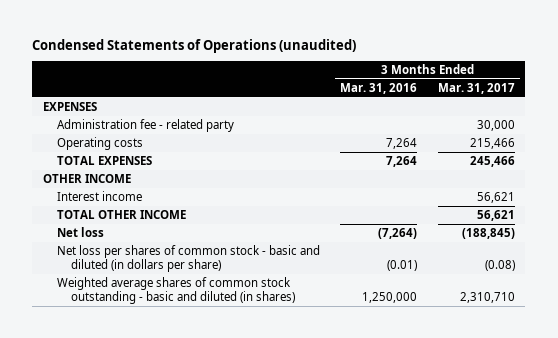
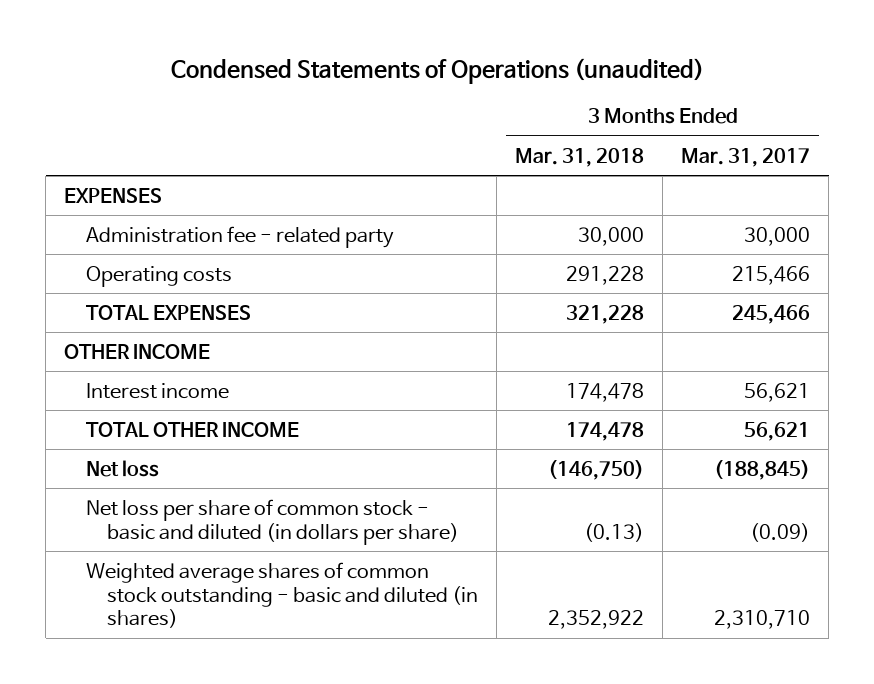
- | 3 Months Ended Mar. 31, 2016 | 3 Months Ended Mar. 31, 2017
+ | 3 Months Ended Mar. 31, 2018 | 3 Months Ended Mar. 31, 2017
- Net loss per shares of common stock - basic and diluted (in dollars per share) | (0.01) | (0.08)
+ Net loss per share of common stock - basic and diluted (in dollars per share) | (0.13) | (0.09)

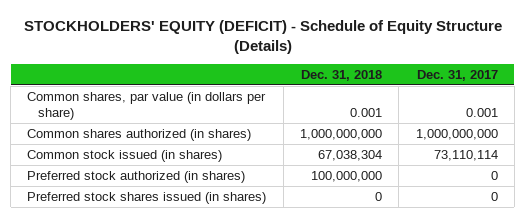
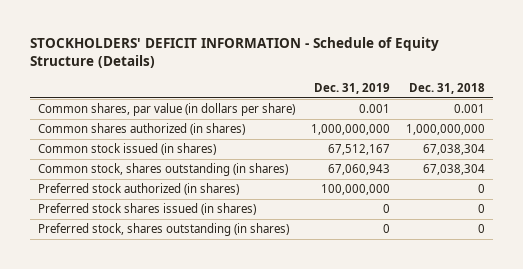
- STOCKHOLDERS' EQUITY (DEFICIT) - Schedule of Equity Structure (Details)
+ STOCKHOLDERS' DEFICIT INFORMATION - Schedule of Equity Structure (Details)
- | Dec. 31, 2018 | Dec. 31, 2017
+ | Dec. 31, 2019 | Dec. 31, 2018
- Preferred stock authorized (in shares) | 100,000,000 | 0
+ Common stock, shares outstanding (in shares) | 67,060,943 | 67,038,304
+ Preferred stock authorized (in shares) | 100,000,000 | 0
+ Preferred stock, shares outstanding (in shares) | 0 | 0

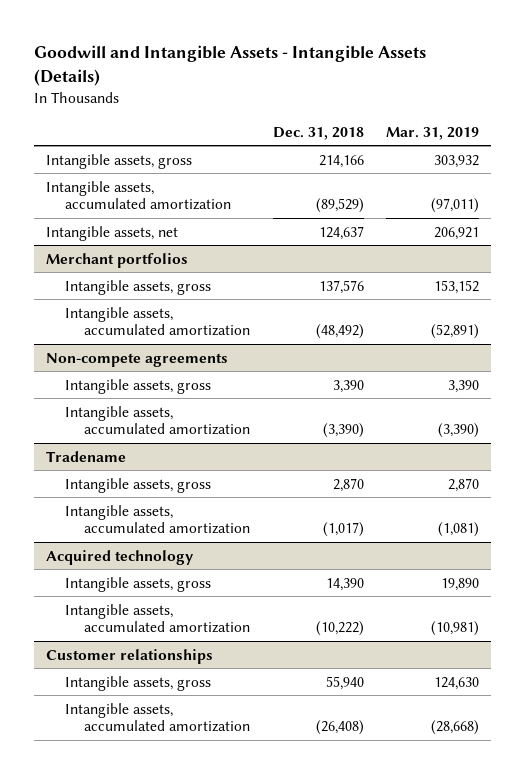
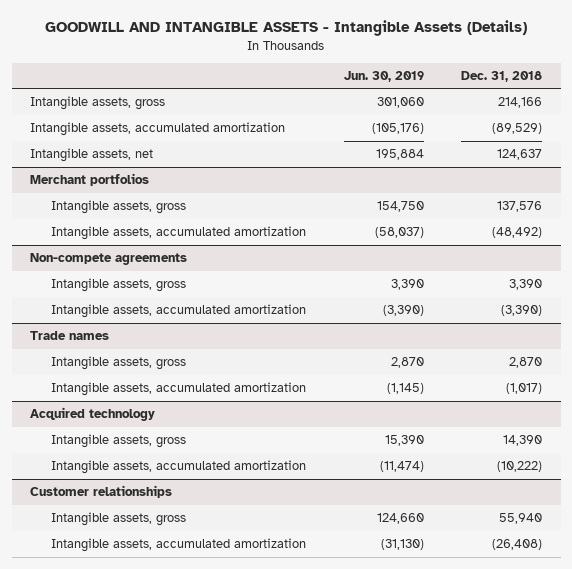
- Goodwill and Intangible Assets - Intangible Assets (Details)
+ GOODWILL AND INTANGIBLE ASSETS - Intangible Assets (Details)
- | Dec. 31, 2018 | Mar. 31, 2019
+ | Jun. 30, 2019 | Dec. 31, 2018
- Tradename
+ Trade names

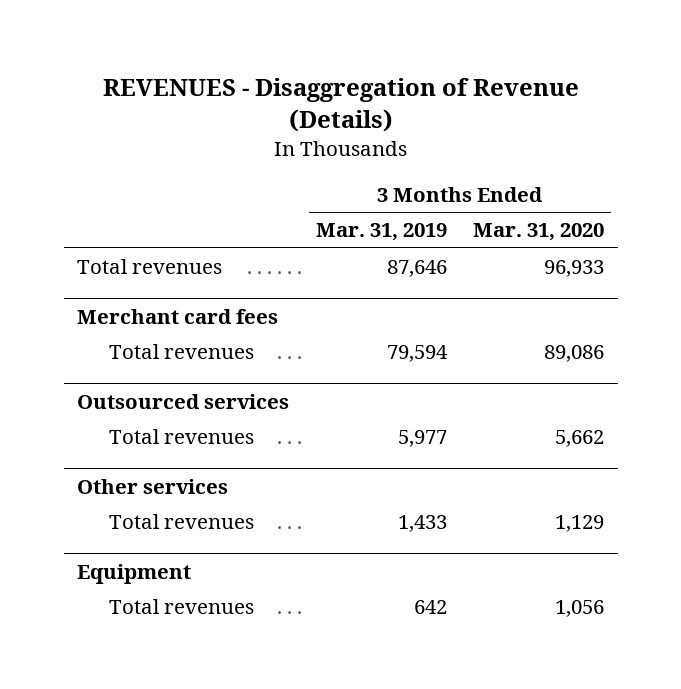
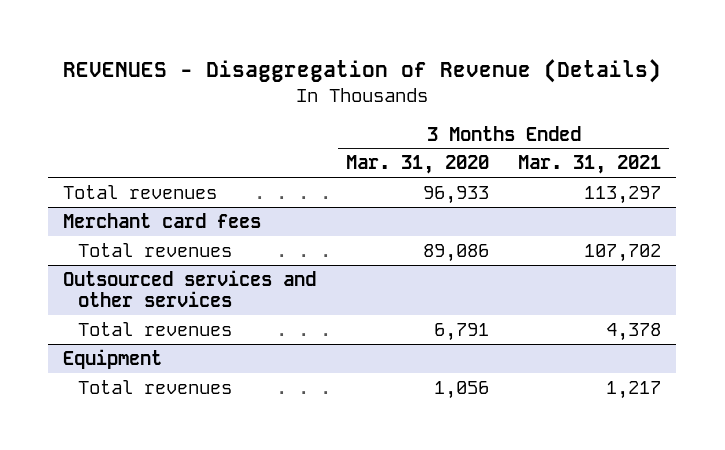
- | 3 Months Ended Mar. 31, 2019 | 3 Months Ended Mar. 31, 2020
+ | 3 Months Ended Mar. 31, 2020 | 3 Months Ended Mar. 31, 2021
- Outsourced services
- Total revenues | 5,977 | 5,662
- Other services
- Total revenues | 1,433 | 1,129
+ Outsourced services and other services
+ Total revenues | 6,791 | 4,378

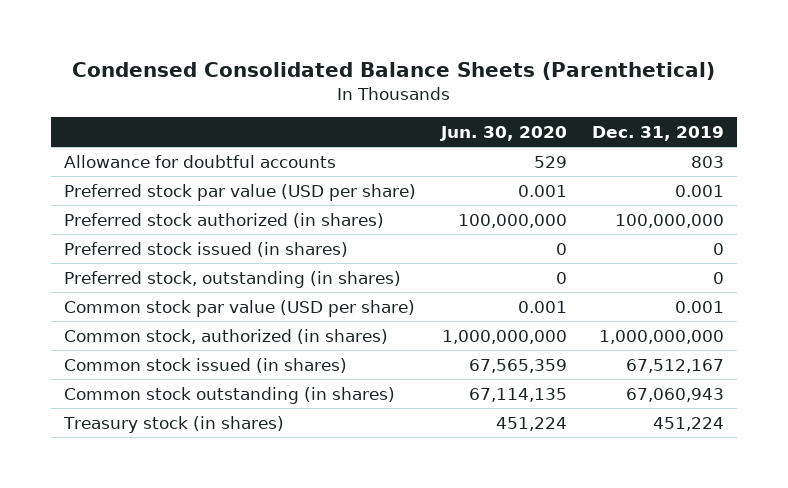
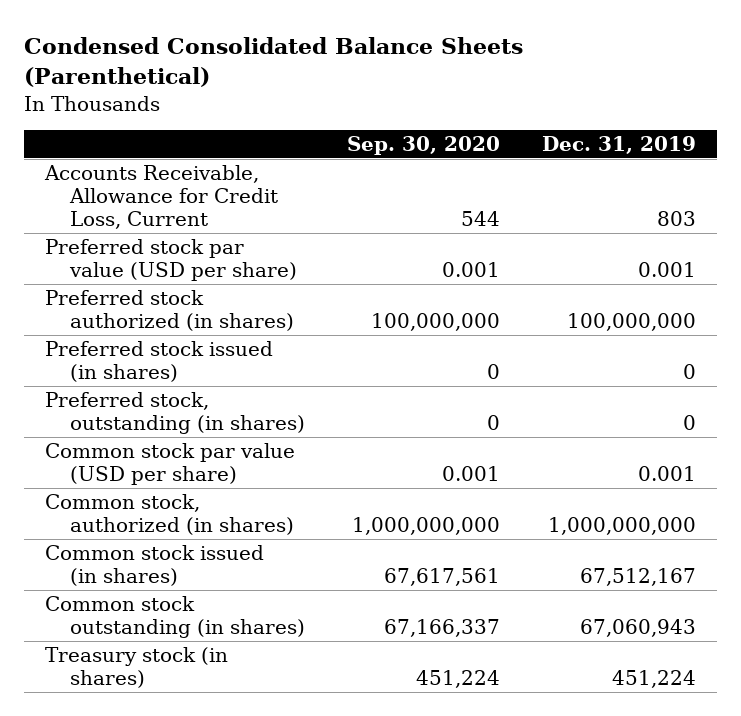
- | Jun. 30, 2020 | Dec. 31, 2019
+ | Sep. 30, 2020 | Dec. 31, 2019
- Allowance for doubtful accounts | 529 | 803
+ Accounts Receivable, Allowance for Credit Loss, Current | 544 | 803

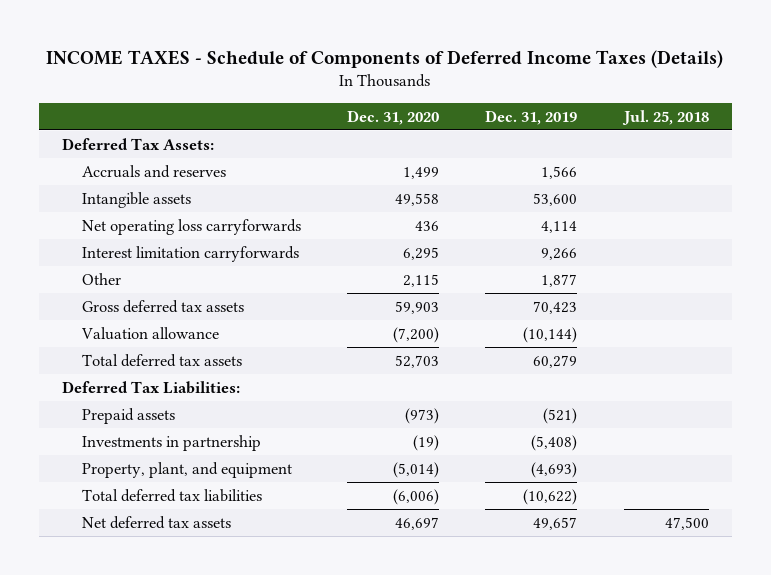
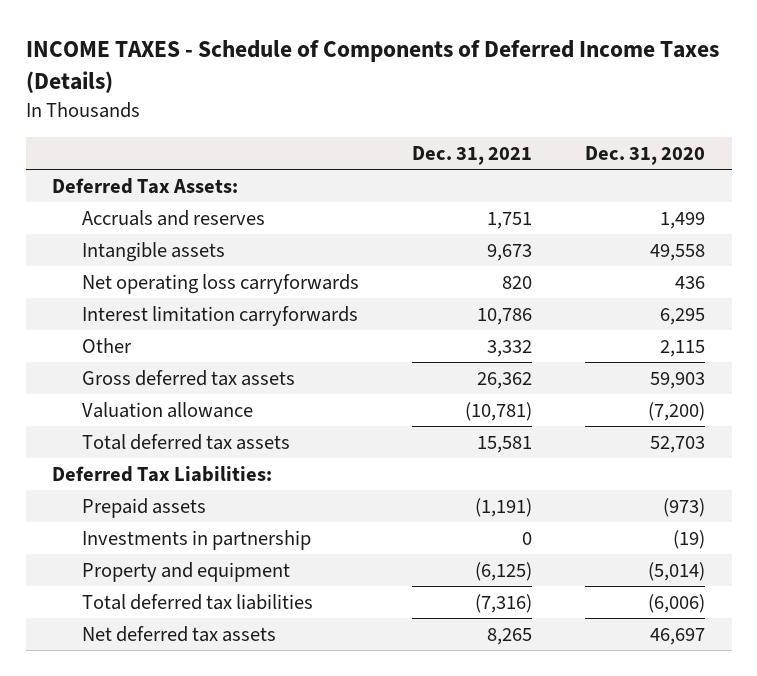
- | Dec. 31, 2020 | Dec. 31, 2019 | Jul. 25, 2018
+ | Dec. 31, 2021 | Dec. 31, 2020
- Property, plant, and equipment | (5,014) | (4,693) |
+ Property and equipment | (6,125) | (5,014)

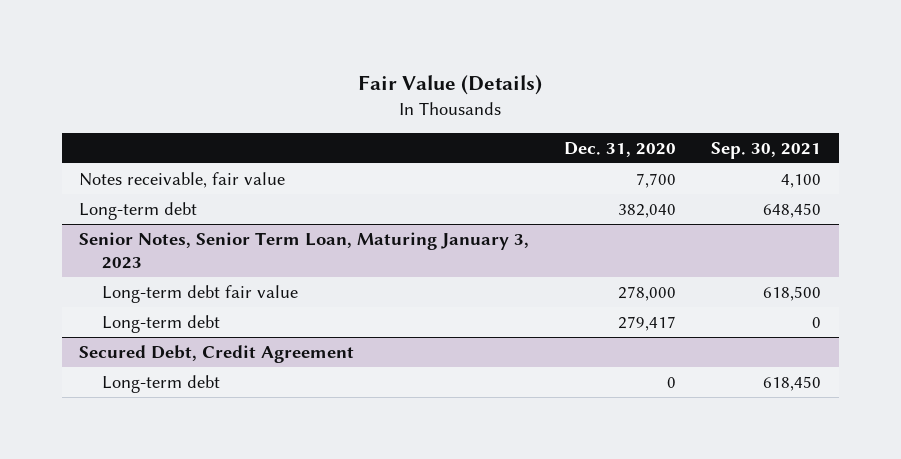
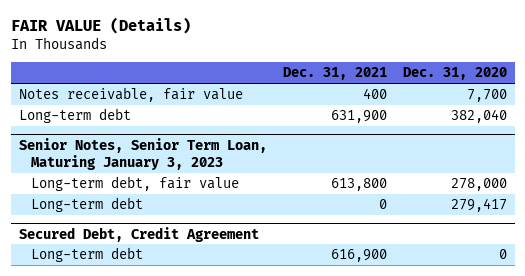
- Fair Value (Details)
+ FAIR VALUE (Details)
- | Dec. 31, 2020 | Sep. 30, 2021
+ | Dec. 31, 2021 | Dec. 31, 2020
@ Senior Notes, Senior Term Loan, Maturing January 3, 2023
- Long-term debt fair value | 278,000 | 618,500
+ Long-term debt, fair value | 613,800 | 278,000

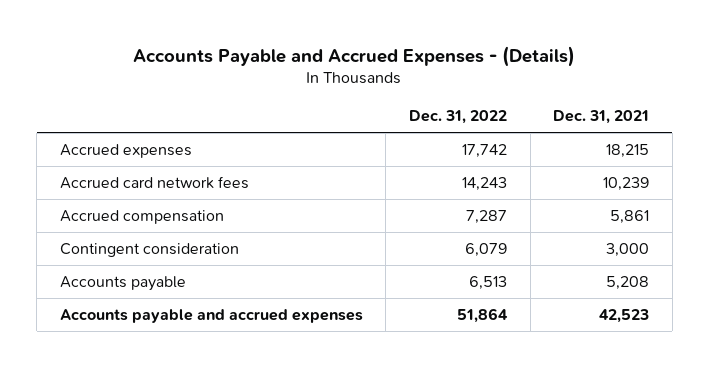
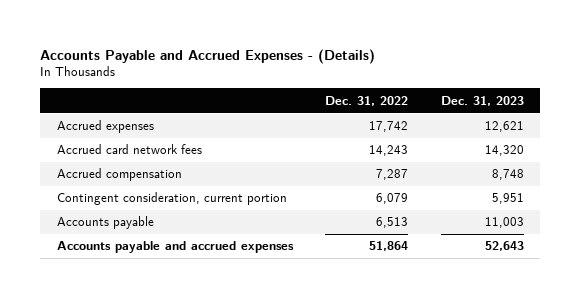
- | Dec. 31, 2022 | Dec. 31, 2021
+ | Dec. 31, 2022 | Dec. 31, 2023
- Contingent consideration | 6,079 | 3,000
+ Contingent consideration, current portion | 6,079 | 5,951

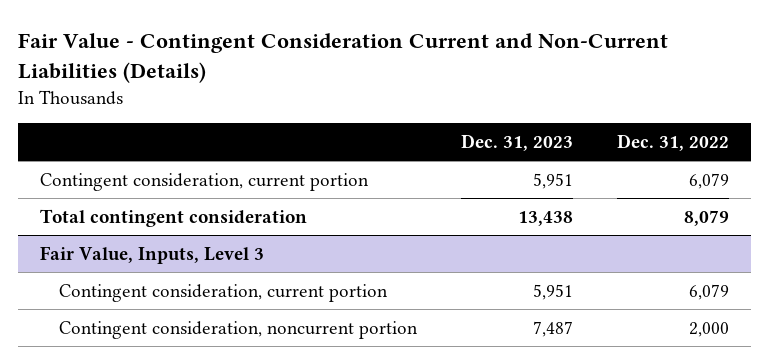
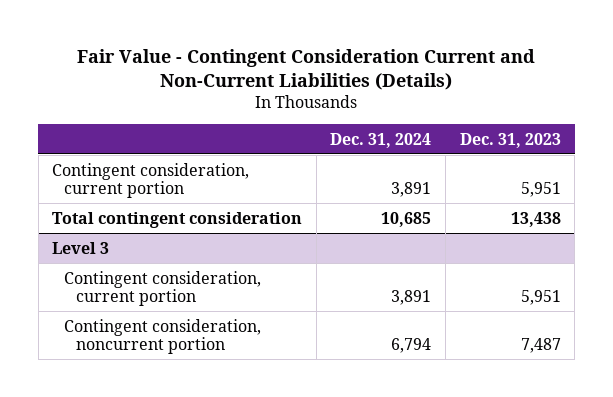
- | Dec. 31, 2023 | Dec. 31, 2022
+ | Dec. 31, 2024 | Dec. 31, 2023
- Fair Value, Inputs, Level 3
+ Level 3

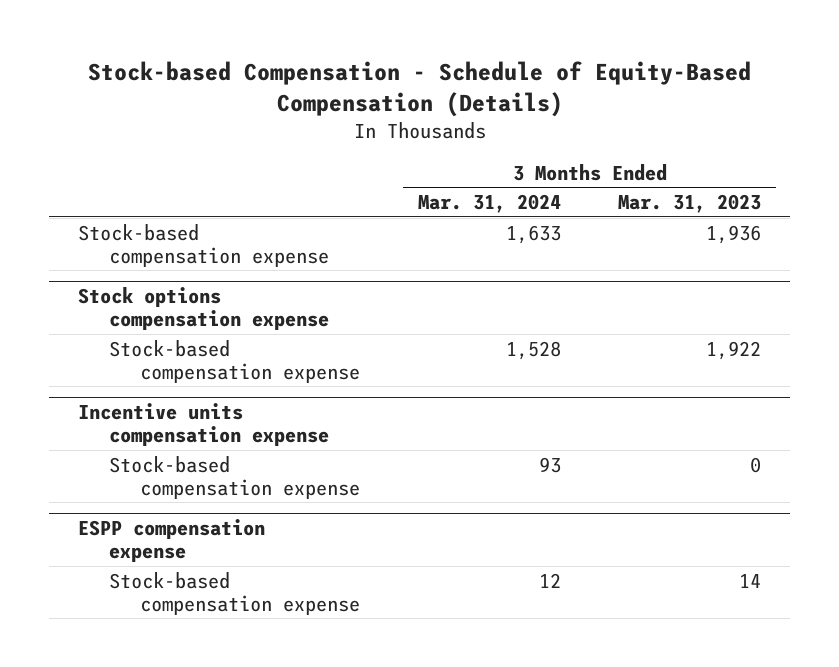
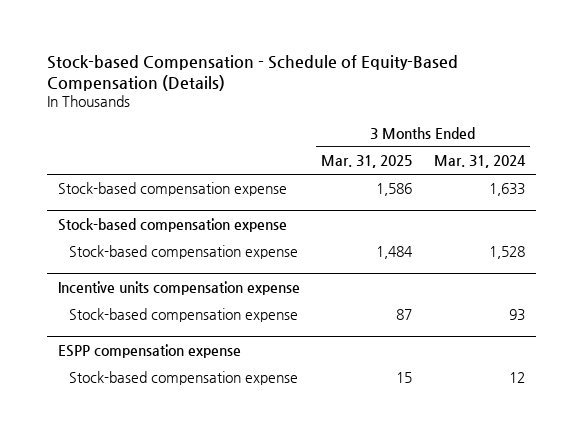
- | 3 Months Ended Mar. 31, 2024 | 3 Months Ended Mar. 31, 2023
+ | 3 Months Ended Mar. 31, 2025 | 3 Months Ended Mar. 31, 2024
- Stock options compensation expense
+ Stock-based compensation expense

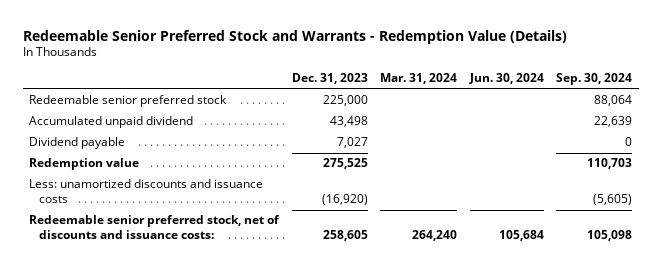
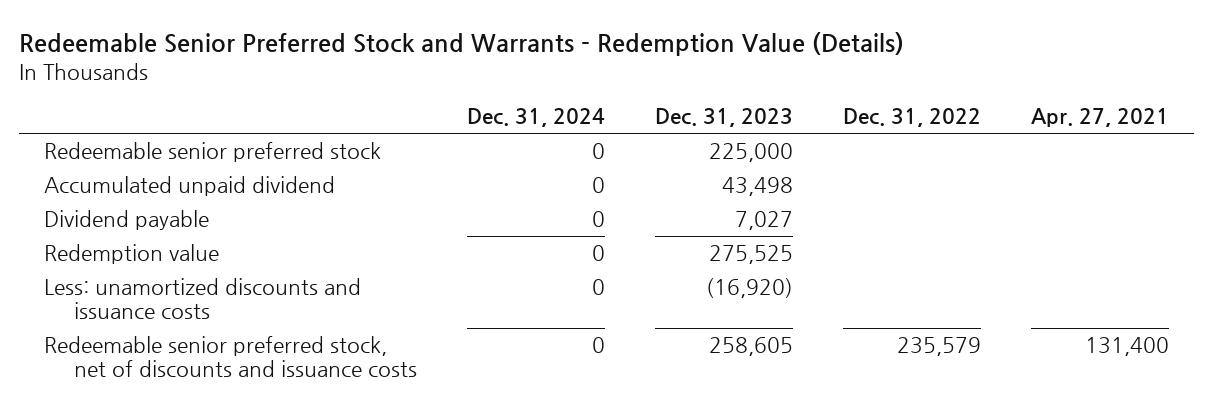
- | Dec. 31, 2023 | Mar. 31, 2024 | Jun. 30, 2024 | Sep. 30, 2024
+ | Dec. 31, 2024 | Dec. 31, 2023 | Dec. 31, 2022 | Apr. 27, 2021
- Redeemable senior preferred stock, net of discounts and issuance costs: | 258,605 | 264,240 | 105,684 | 105,098
+ Redeemable senior preferred stock, net of discounts and issuance costs | 0 | 258,605 | 235,579 | 131,400

